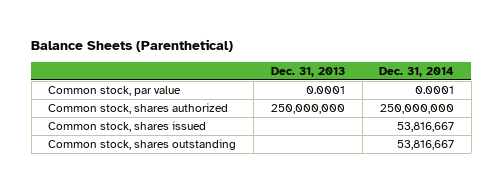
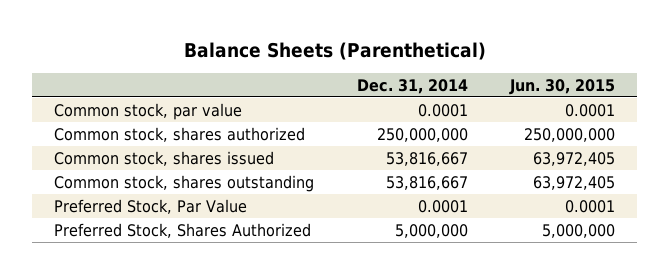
- | Dec. 31, 2013 | Dec. 31, 2014
+ | Dec. 31, 2014 | Jun. 30, 2015
+ Preferred Stock, Par Value | 0.0001 | 0.0001
+ Preferred Stock, Shares Authorized | 5,000,000 | 5,000,000

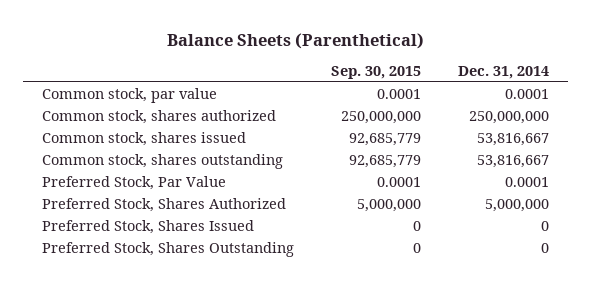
- | Dec. 31, 2014 | Jun. 30, 2015
+ | Sep. 30, 2015 | Dec. 31, 2014
+ Preferred Stock, Shares Issued | 0 | 0
+ Preferred Stock, Shares Outstanding | 0 | 0

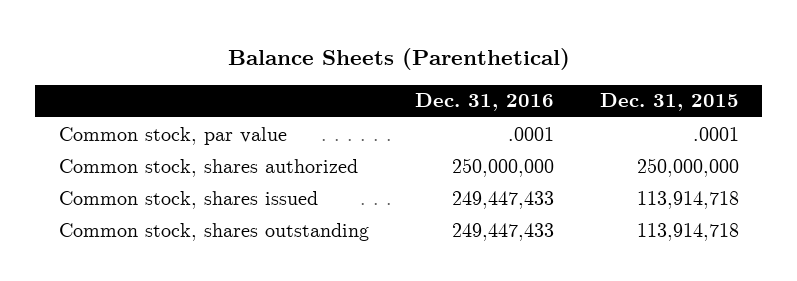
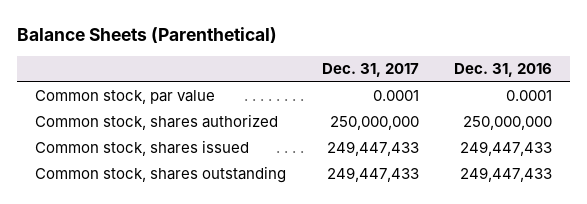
- | Dec. 31, 2016 | Dec. 31, 2015
+ | Dec. 31, 2017 | Dec. 31, 2016
- Common stock, par value | .0001 | .0001
+ Common stock, par value | 0.0001 | 0.0001

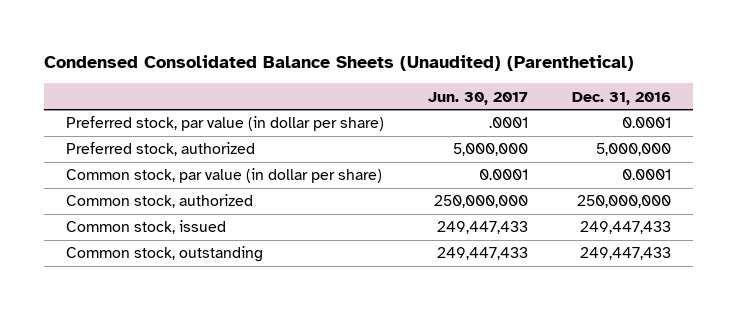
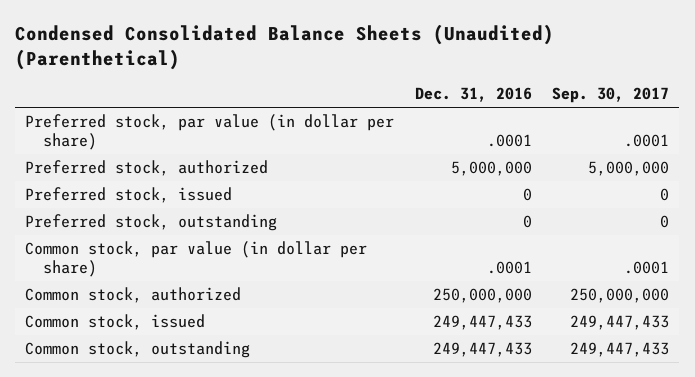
- | Jun. 30, 2017 | Dec. 31, 2016
+ | Dec. 31, 2016 | Sep. 30, 2017
- Preferred stock, par value (in dollar per share) | .0001 | 0.0001
+ Preferred stock, par value (in dollar per share) | .0001 | .0001
- Common stock, par value (in dollar per share) | 0.0001 | 0.0001
+ Preferred stock, issued | 0 | 0
+ Preferred stock, outstanding | 0 | 0
+ Common stock, par value (in dollar per share) | .0001 | .0001

